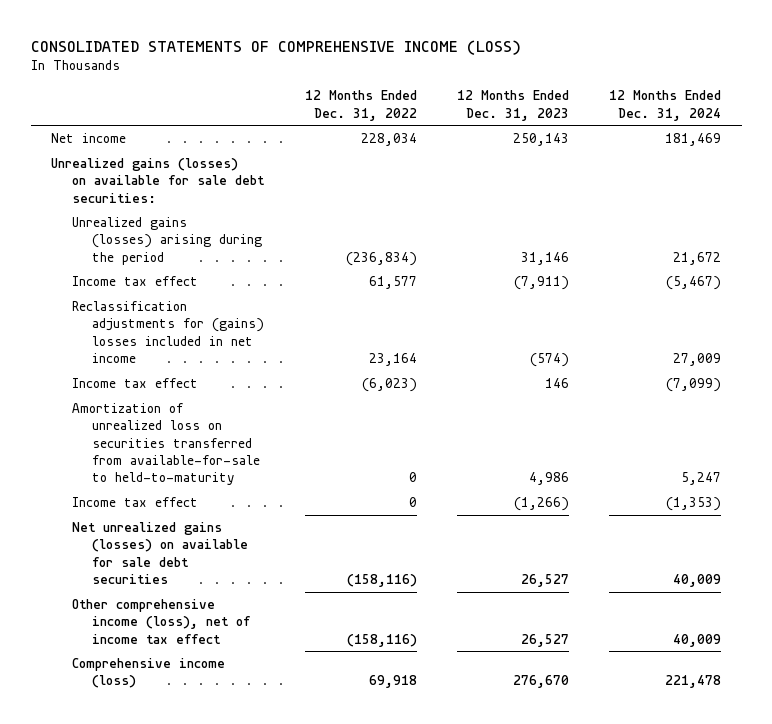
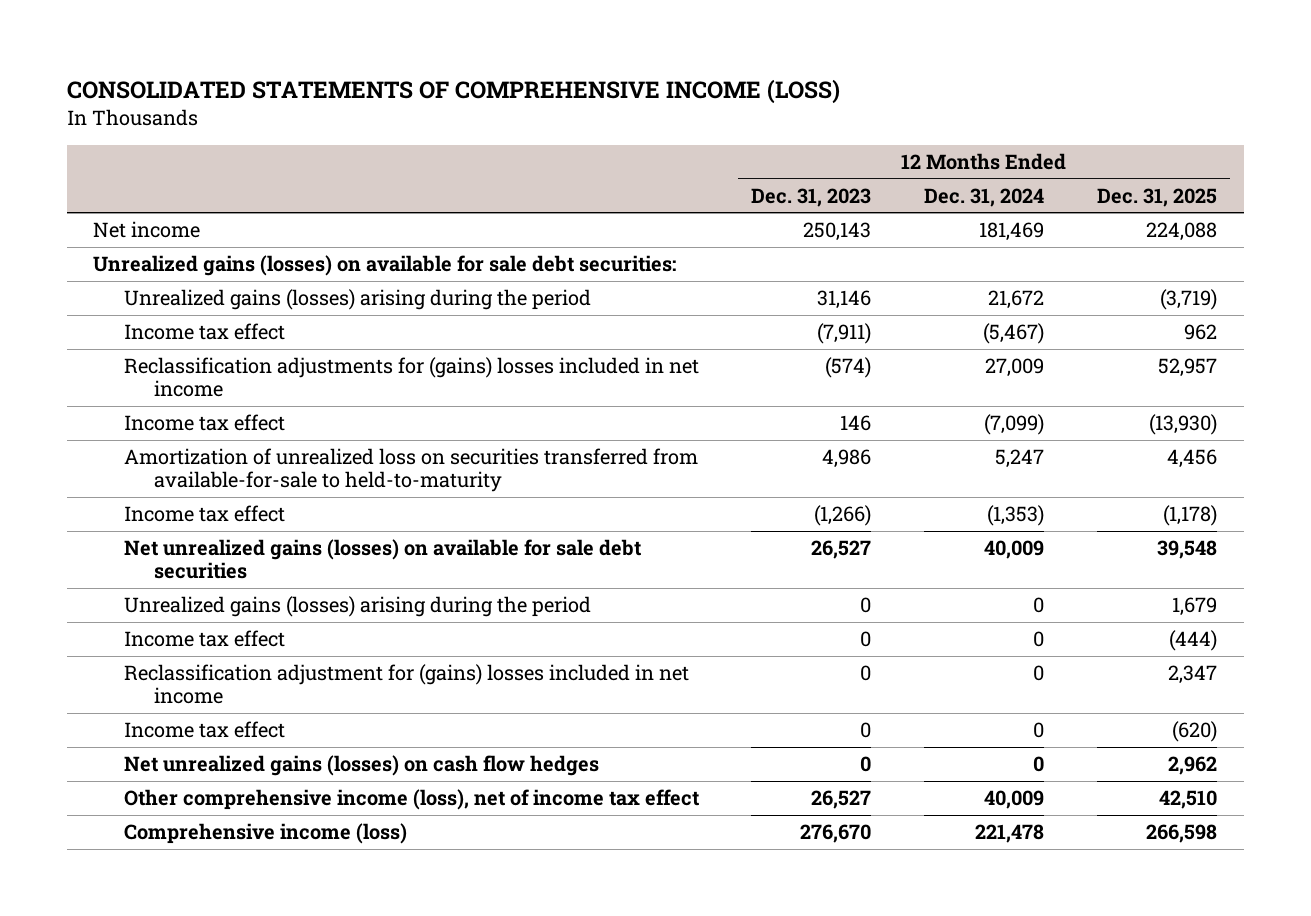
- | 12 Months Ended Dec. 31, 2022 | 12 Months Ended Dec. 31, 2023 | 12 Months Ended Dec. 31, 2024
+ | 12 Months Ended Dec. 31, 2023 | 12 Months Ended Dec. 31, 2024 | 12 Months Ended Dec. 31, 2025
+ Unrealized gains (losses) arising during the period | 0 | 0 | 1,679
+ Income tax effect | 0 | 0 | (444)
+ Reclassification adjustment for (gains) losses included in net income | 0 | 0 | 2,347
+ Income tax effect | 0 | 0 | (620)
+ Net unrealized gains (losses) on cash flow hedges | 0 | 0 | 2,962

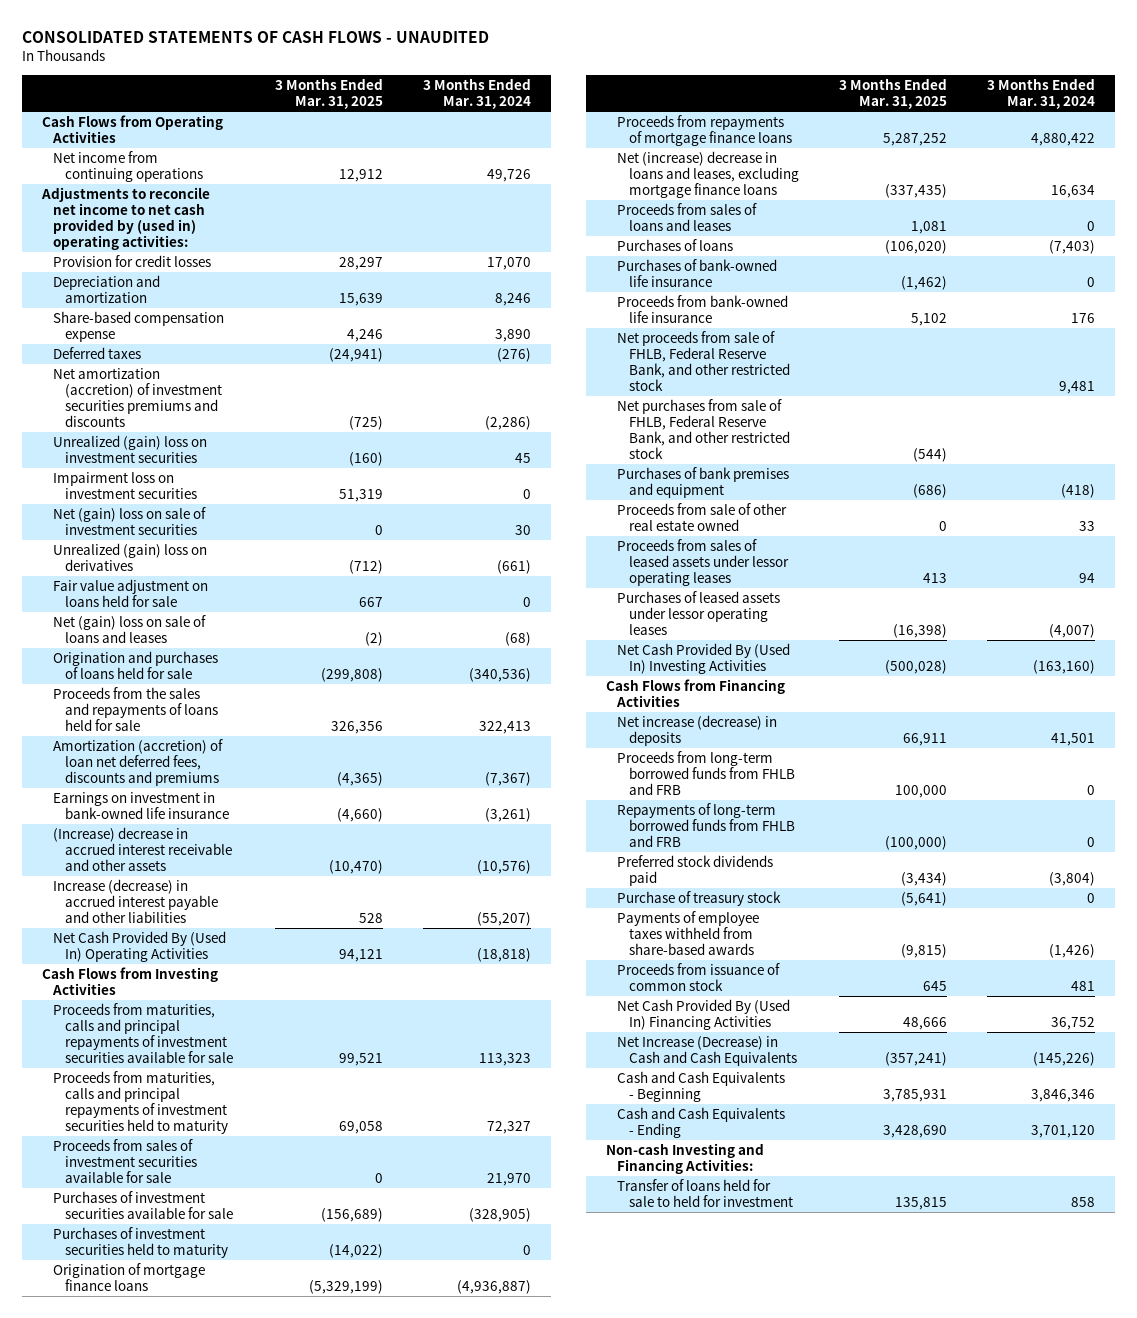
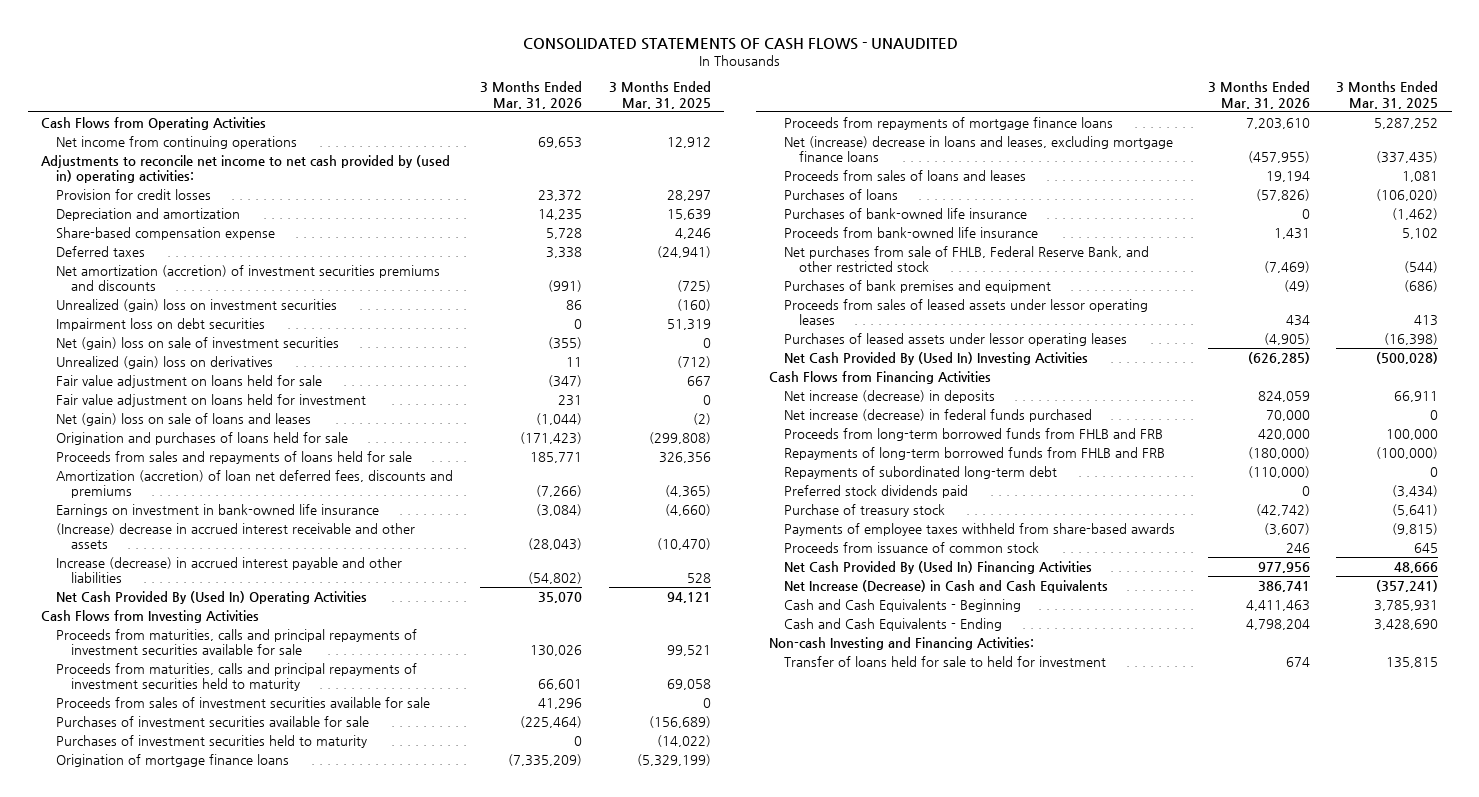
- | 3 Months Ended Mar. 31, 2025 | 3 Months Ended Mar. 31, 2024
+ | 3 Months Ended Mar. 31, 2026 | 3 Months Ended Mar. 31, 2025
- Impairment loss on investment securities | 51,319 | 0
+ Impairment loss on debt securities | 0 | 51,319
+ Fair value adjustment on loans held for investment | 231 | 0
- Proceeds from the sales and repayments of loans held for sale | 326,356 | 322,413
+ Proceeds from sales and repayments of loans held for sale | 185,771 | 326,356
- Net proceeds from sale of FHLB, Federal Reserve Bank, and other restricted stock | | 9,481
- Proceeds from sale of other real estate owned | 0 | 33
+ Net increase (decrease) in federal funds purchased | 70,000 | 0
+ Repayments of subordinated long-term debt | (110,000) | 0

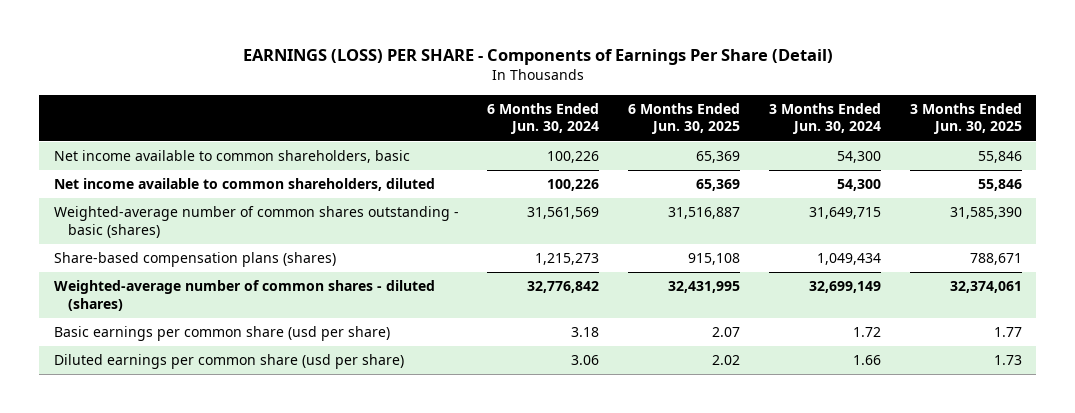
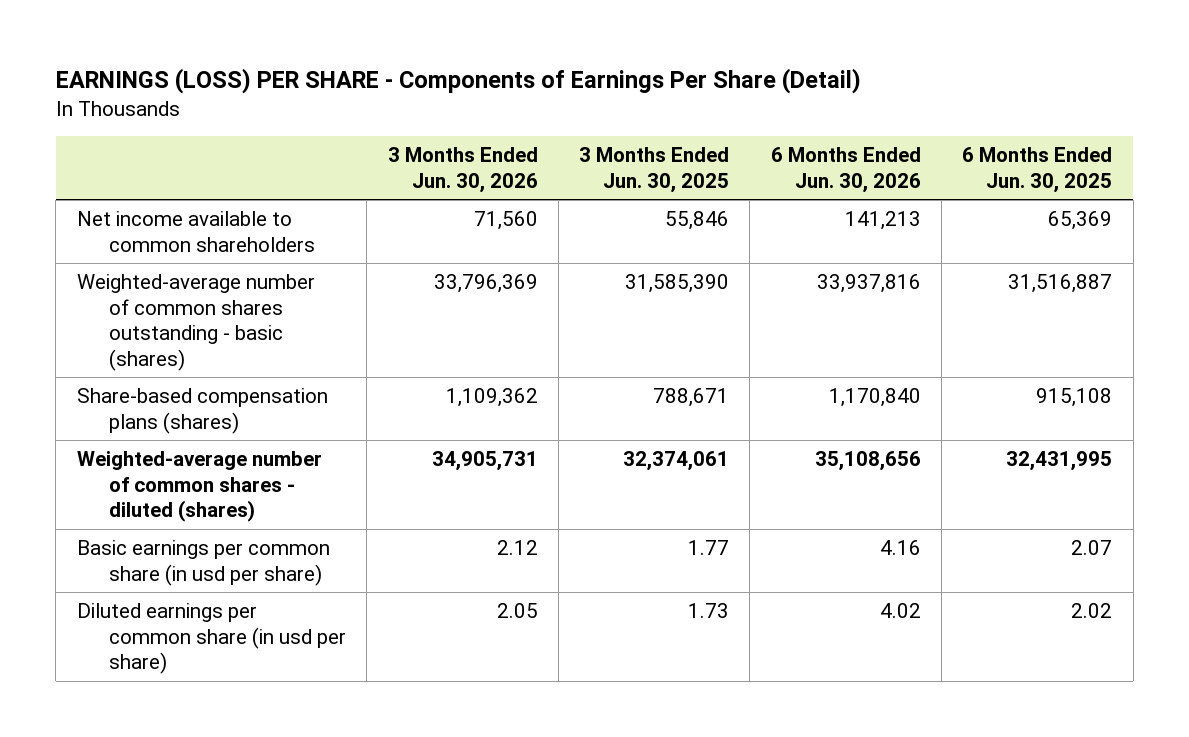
- | 6 Months Ended Jun. 30, 2024 | 6 Months Ended Jun. 30, 2025 | 3 Months Ended Jun. 30, 2024 | 3 Months Ended Jun. 30, 2025
+ | 3 Months Ended Jun. 30, 2026 | 3 Months Ended Jun. 30, 2025 | 6 Months Ended Jun. 30, 2026 | 6 Months Ended Jun. 30, 2025
- Net income available to common shareholders, basic | 100,226 | 65,369 | 54,300 | 55,846
- Net income available to common shareholders, diluted | 100,226 | 65,369 | 54,300 | 55,846
+ Net income available to common shareholders | 71,560 | 55,846 | 141,213 | 65,369
- Basic earnings per common share (usd per share) | 3.18 | 2.07 | 1.72 | 1.77
- Diluted earnings per common share (usd per share) | 3.06 | 2.02 | 1.66 | 1.73
+ Basic earnings per common share (in usd per share) | 2.12 | 1.77 | 4.16 | 2.07
+ Diluted earnings per common share (in usd per share) | 2.05 | 1.73 | 4.02 | 2.02

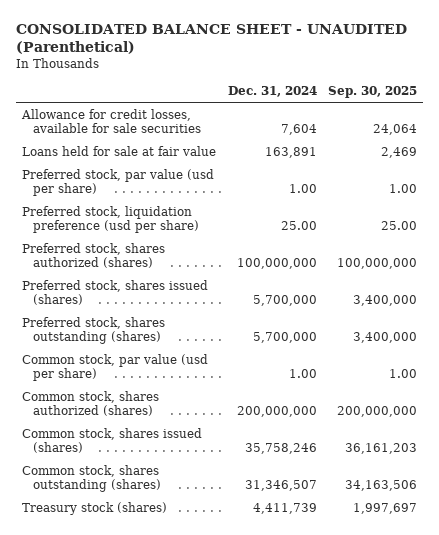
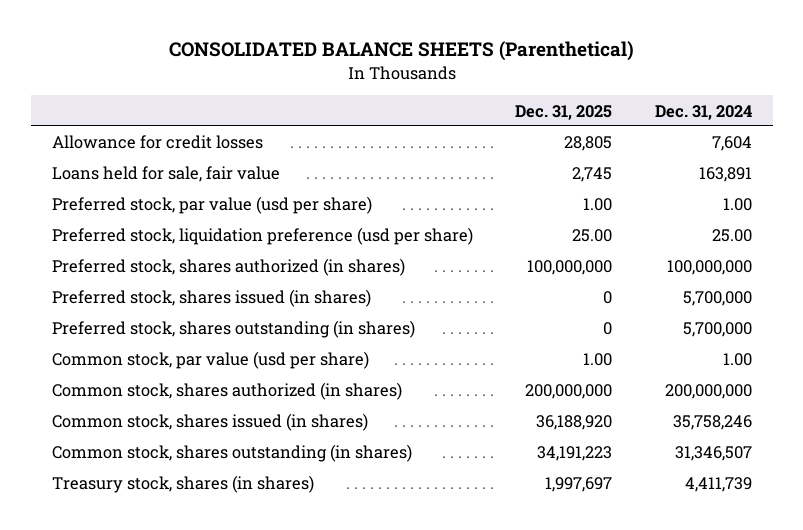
- CONSOLIDATED BALANCE SHEET - UNAUDITED (Parenthetical)
+ CONSOLIDATED BALANCE SHEETS (Parenthetical)
- | Dec. 31, 2024 | Sep. 30, 2025
+ | Dec. 31, 2025 | Dec. 31, 2024
- Allowance for credit losses, available for sale securities | 7,604 | 24,064
- Loans held for sale at fair value | 163,891 | 2,469
+ Allowance for credit losses | 28,805 | 7,604
+ Loans held for sale, fair value | 2,745 | 163,891
- Preferred stock, shares authorized (shares) | 100,000,000 | 100,000,000
- Preferred stock, shares issued (shares) | 5,700,000 | 3,400,000
- Preferred stock, shares outstanding (shares) | 5,700,000 | 3,400,000
+ Preferred stock, shares authorized (in shares) | 100,000,000 | 100,000,000
+ Preferred stock, shares issued (in shares) | 0 | 5,700,000
+ Preferred stock, shares outstanding (in shares) | 0 | 5,700,000
- Common stock, shares authorized (shares) | 200,000,000 | 200,000,000
- Common stock, shares issued (shares) | 35,758,246 | 36,161,203
- Common stock, shares outstanding (shares) | 31,346,507 | 34,163,506
- Treasury stock (shares) | 4,411,739 | 1,997,697
+ Common stock, shares authorized (in shares) | 200,000,000 | 200,000,000
+ Common stock, shares issued (in shares) | 36,188,920 | 35,758,246
+ Common stock, shares outstanding (in shares) | 34,191,223 | 31,346,507
+ Treasury stock, shares (in shares) | 1,997,697 | 4,411,739

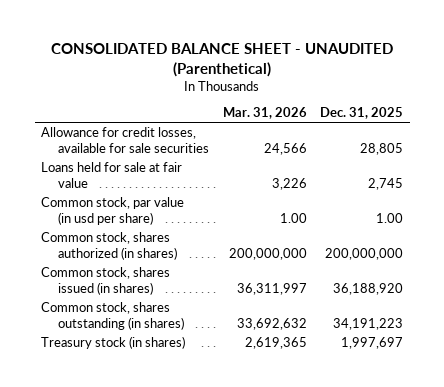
- CONSOLIDATED BALANCE SHEETS (Parenthetical)
+ CONSOLIDATED BALANCE SHEET - UNAUDITED (Parenthetical)
- | Dec. 31, 2025 | Dec. 31, 2024
+ | Mar. 31, 2026 | Dec. 31, 2025
- Allowance for credit losses | 28,805 | 7,604
- Loans held for sale, fair value | 2,745 | 163,891
- Preferred stock, par value (usd per share) | 1.00 | 1.00
- Preferred stock, liquidation preference (usd per share) | 25.00 | 25.00
- Preferred stock, shares authorized (in shares) | 100,000,000 | 100,000,000
- Preferred stock, shares issued (in shares) | 0 | 5,700,000
- Preferred stock, shares outstanding (in shares) | 0 | 5,700,000
- Common stock, par value (usd per share) | 1.00 | 1.00
+ Allowance for credit losses, available for sale securities | 24,566 | 28,805
+ Loans held for sale at fair value | 3,226 | 2,745
+ Common stock, par value (in usd per share) | 1.00 | 1.00
- Treasury stock, shares (in shares) | 1,997,697 | 4,411,739
+ Treasury stock (in shares) | 2,619,365 | 1,997,697

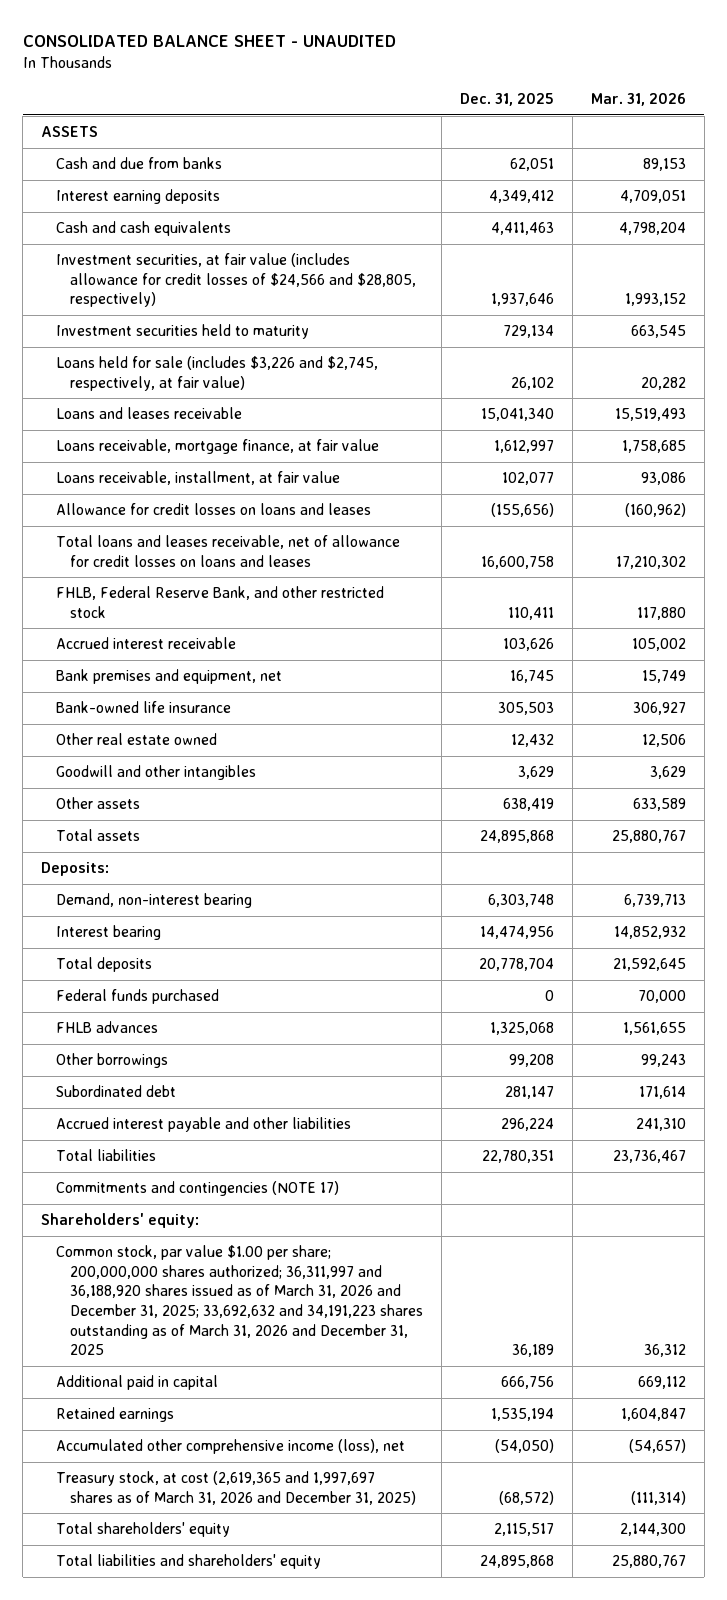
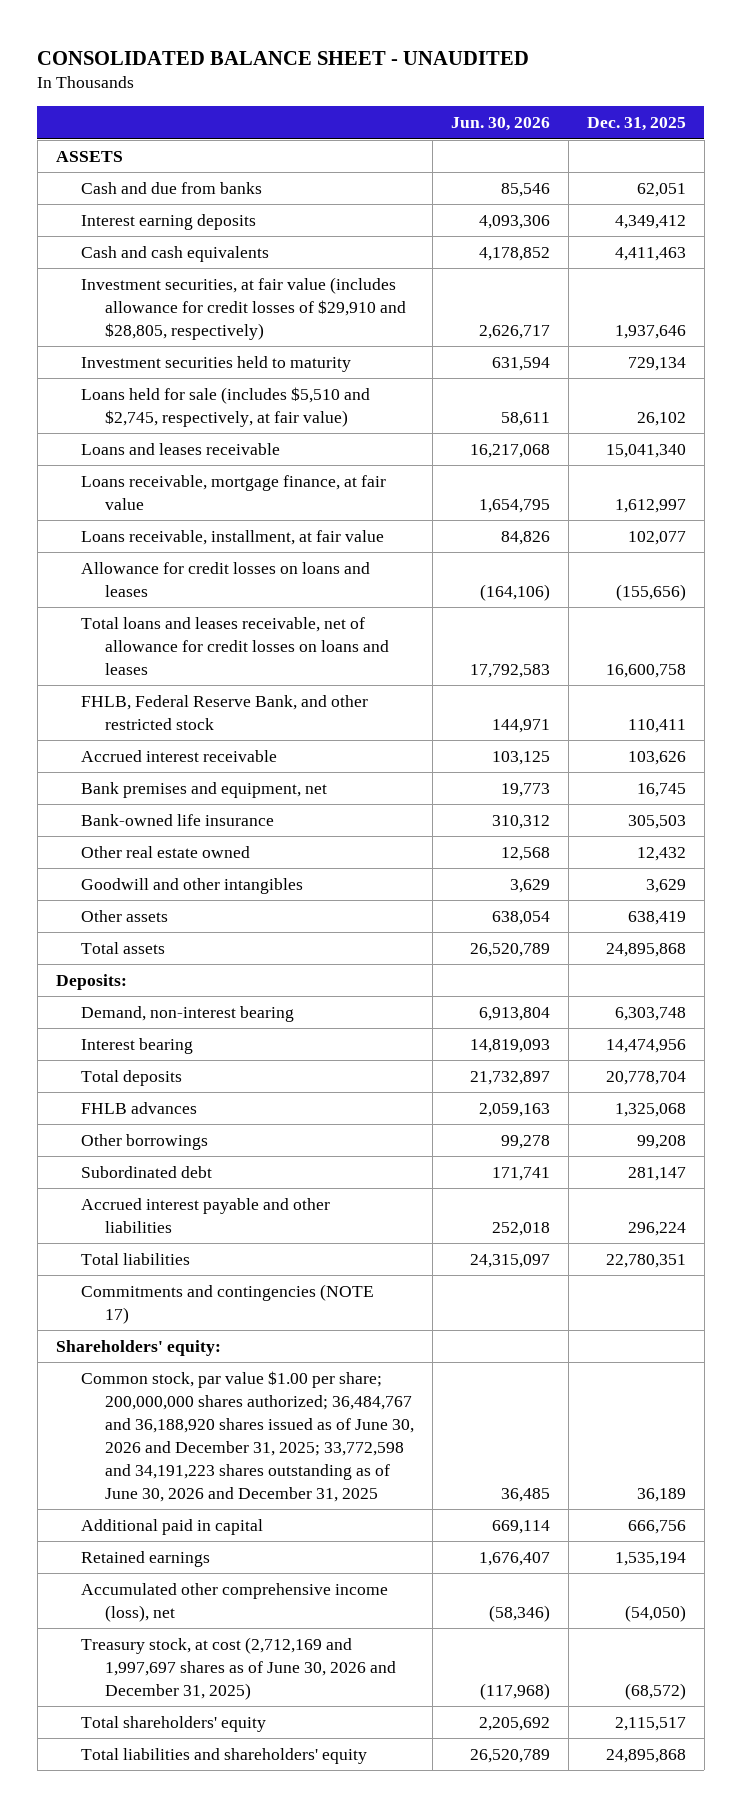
- | Dec. 31, 2025 | Mar. 31, 2026
+ | Jun. 30, 2026 | Dec. 31, 2025
- Investment securities, at fair value (includes allowance for credit losses of $24,566 and $28,805, respectively) | 1,937,646 | 1,993,152
+ Investment securities, at fair value (includes allowance for credit losses of $29,910 and $28,805, respectively) | 2,626,717 | 1,937,646
- Loans held for sale (includes $3,226 and $2,745, respectively, at fair value) | 26,102 | 20,282
+ Loans held for sale (includes $5,510 and $2,745, respectively, at fair value) | 58,611 | 26,102
- Federal funds purchased | 0 | 70,000
- Common stock, par value $1.00 per share; 200,000,000 shares authorized; 36,311,997 and 36,188,920 shares issued as of March 31, 2026 and December 31, 2025; 33,692,632 and 34,191,223 shares outstanding as of March 31, 2026 and December 31, 2025 | 36,189 | 36,312
+ Common stock, par value $1.00 per share; 200,000,000 shares authorized; 36,484,767 and 36,188,920 shares issued as of June 30, 2026 and December 31, 2025; 33,772,598 and 34,191,223 shares outstanding as of June 30, 2026 and December 31, 2025 | 36,485 | 36,189
- Treasury stock, at cost (2,619,365 and 1,997,697 shares as of March 31, 2026 and December 31, 2025) | (68,572) | (111,314)
+ Treasury stock, at cost (2,712,169 and 1,997,697 shares as of June 30, 2026 and December 31, 2025) | (117,968) | (68,572)

